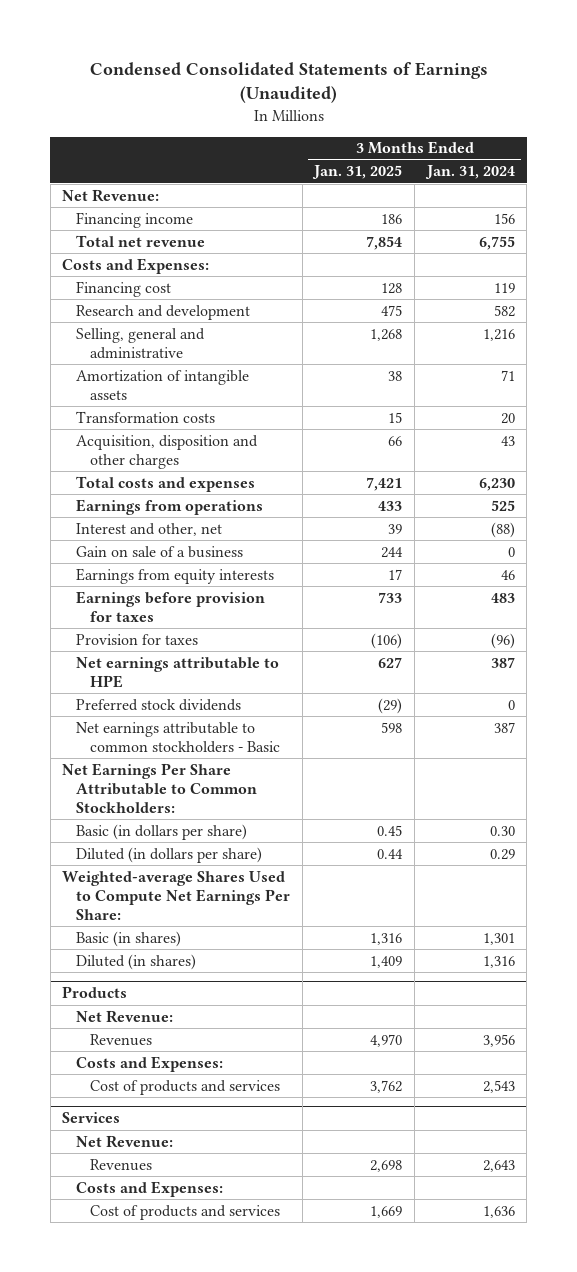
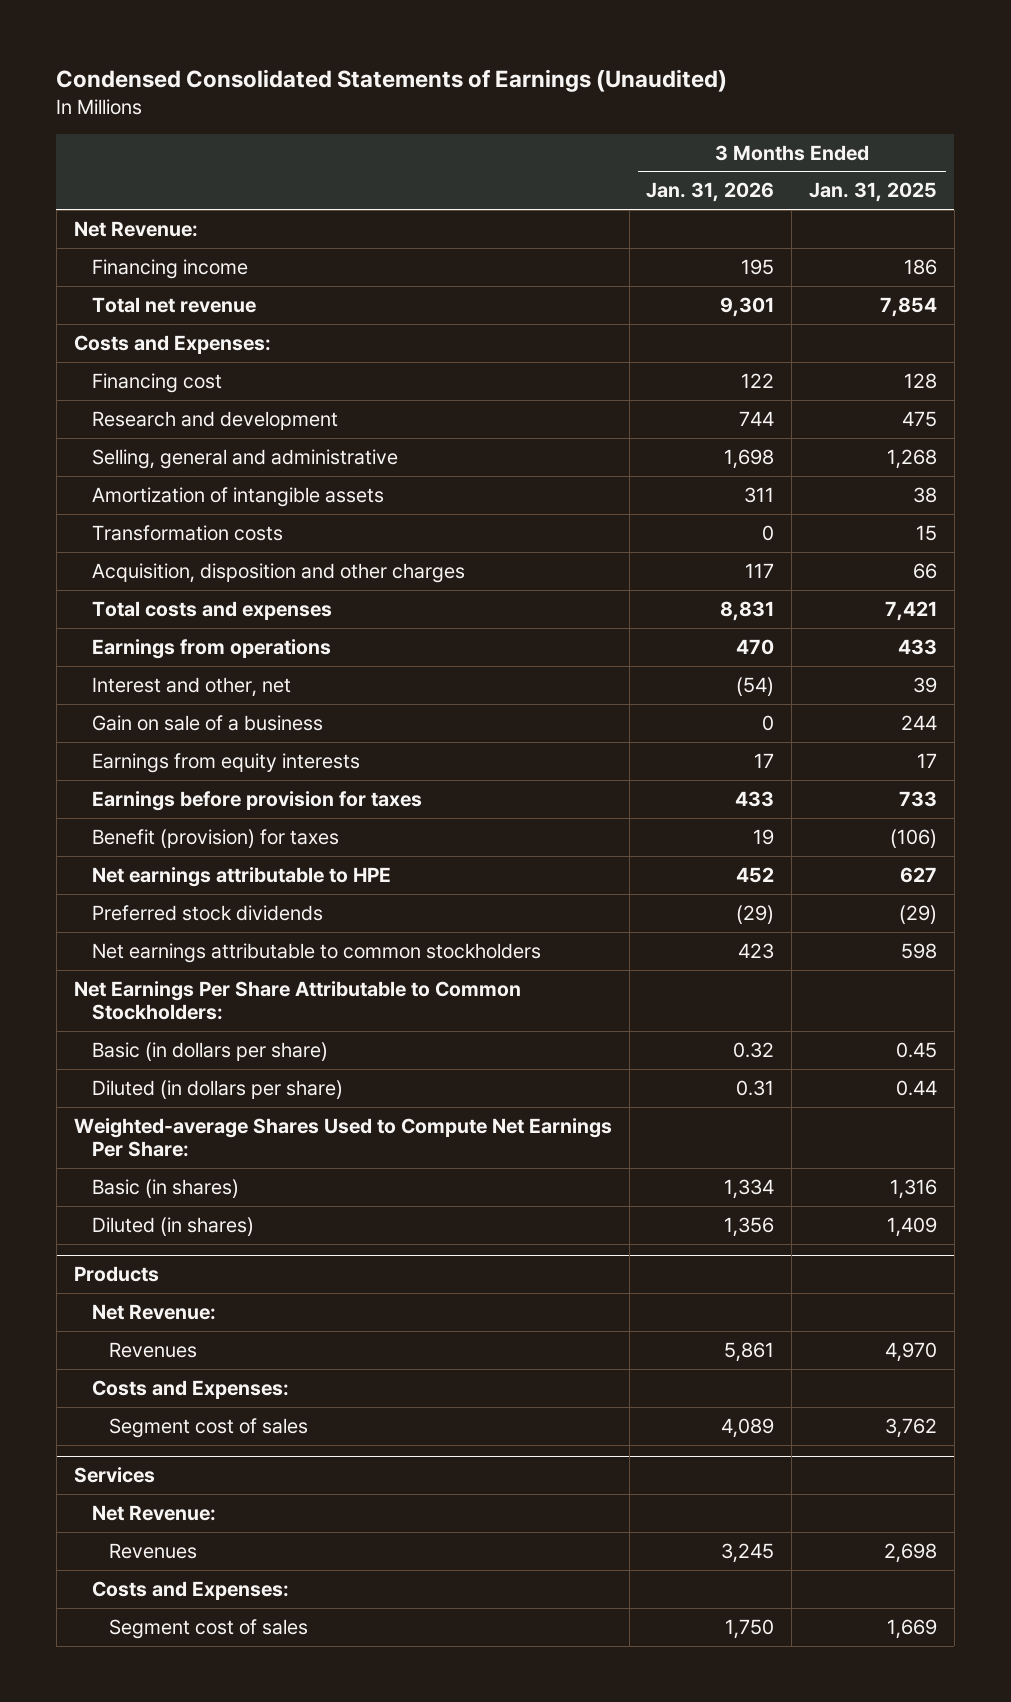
- | 3 Months Ended Jan. 31, 2025 | 3 Months Ended Jan. 31, 2024
+ | 3 Months Ended Jan. 31, 2026 | 3 Months Ended Jan. 31, 2025
- Provision for taxes | (106) | (96)
+ Benefit (provision) for taxes | 19 | (106)
- Net earnings attributable to common stockholders - Basic | 598 | 387
+ Net earnings attributable to common stockholders | 423 | 598
@ Products
- Cost of products and services | 3,762 | 2,543
+ Segment cost of sales | 4,089 | 3,762
@ Services
- Cost of products and services | 1,669 | 1,636
+ Segment cost of sales | 1,750 | 1,669

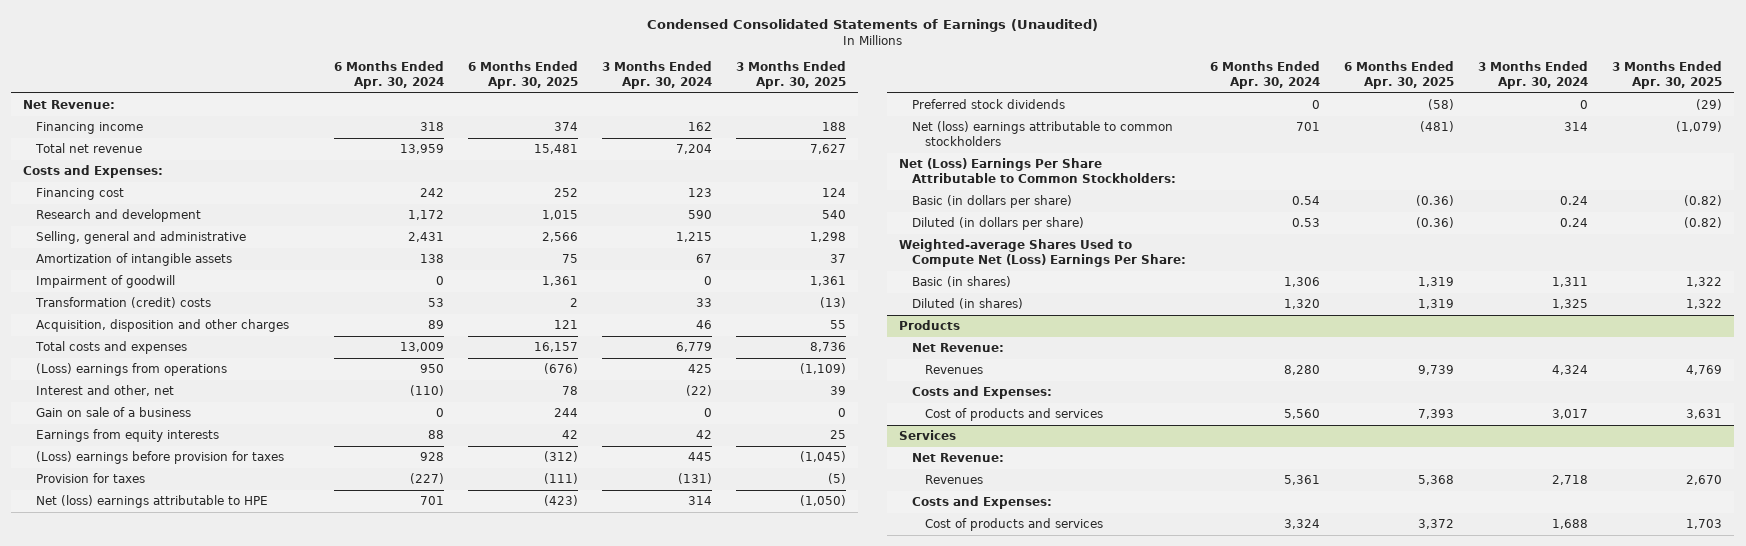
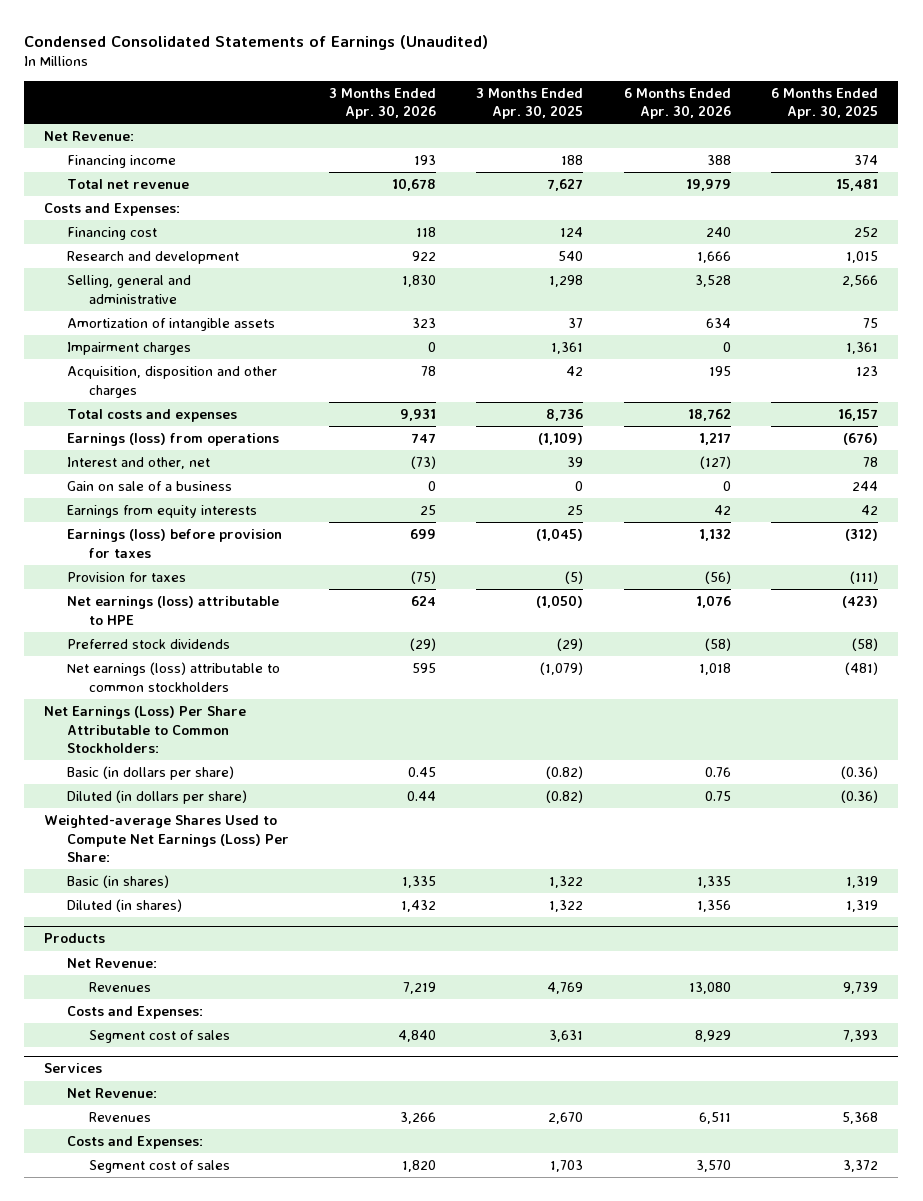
- | 6 Months Ended Apr. 30, 2024 | 6 Months Ended Apr. 30, 2025 | 3 Months Ended Apr. 30, 2024 | 3 Months Ended Apr. 30, 2025
+ | 3 Months Ended Apr. 30, 2026 | 3 Months Ended Apr. 30, 2025 | 6 Months Ended Apr. 30, 2026 | 6 Months Ended Apr. 30, 2025
- Impairment of goodwill | 0 | 1,361 | 0 | 1,361
- Transformation (credit) costs | 53 | 2 | 33 | (13)
- Acquisition, disposition and other charges | 89 | 121 | 46 | 55
+ Impairment charges | 0 | 1,361 | 0 | 1,361
+ Acquisition, disposition and other charges | 78 | 42 | 195 | 123
- (Loss) earnings from operations | 950 | (676) | 425 | (1,109)
+ Earnings (loss) from operations | 747 | (1,109) | 1,217 | (676)
- (Loss) earnings before provision for taxes | 928 | (312) | 445 | (1,045)
+ Earnings (loss) before provision for taxes | 699 | (1,045) | 1,132 | (312)
- Net (loss) earnings attributable to HPE | 701 | (423) | 314 | (1,050)
+ Net earnings (loss) attributable to HPE | 624 | (1,050) | 1,076 | (423)
- Net (loss) earnings attributable to common stockholders | 701 | (481) | 314 | (1,079)
- Net (Loss) Earnings Per Share Attributable to Common Stockholders:
+ Net earnings (loss) attributable to common stockholders | 595 | (1,079) | 1,018 | (481)
+ Net Earnings (Loss) Per Share Attributable to Common Stockholders:
- Weighted-average Shares Used to Compute Net (Loss) Earnings Per Share:
+ Weighted-average Shares Used to Compute Net Earnings (Loss) Per Share:
@ Products
- Cost of products and services | 5,560 | 7,393 | 3,017 | 3,631
+ Segment cost of sales | 4,840 | 3,631 | 8,929 | 7,393
@ Services
- Cost of products and services | 3,324 | 3,372 | 1,688 | 1,703
+ Segment cost of sales | 1,820 | 1,703 | 3,570 | 3,372

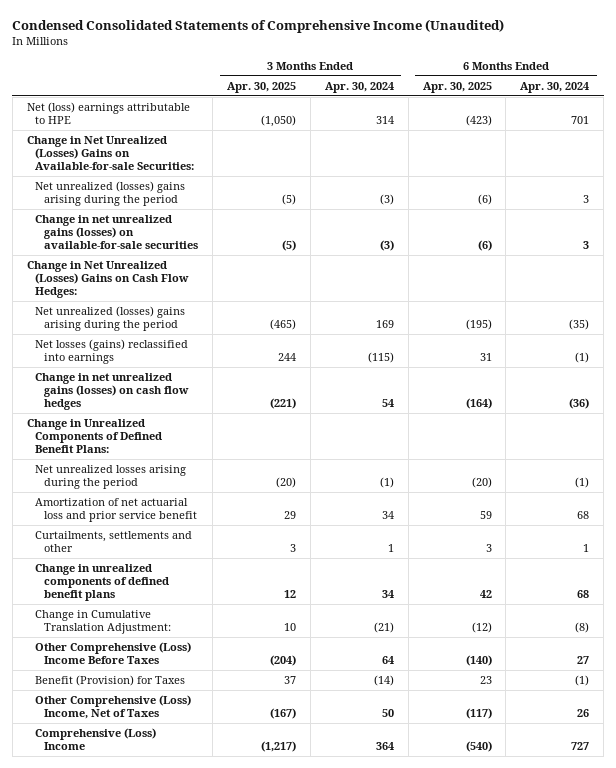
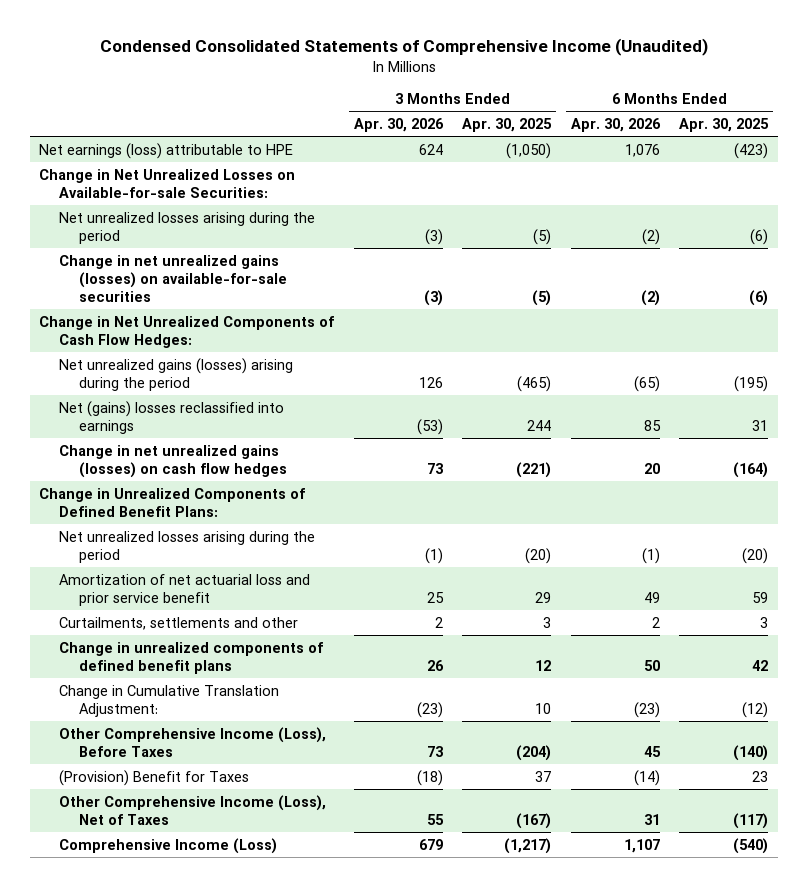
- | 3 Months Ended Apr. 30, 2025 | 3 Months Ended Apr. 30, 2024 | 6 Months Ended Apr. 30, 2025 | 6 Months Ended Apr. 30, 2024
+ | 3 Months Ended Apr. 30, 2026 | 3 Months Ended Apr. 30, 2025 | 6 Months Ended Apr. 30, 2026 | 6 Months Ended Apr. 30, 2025
- Net (loss) earnings attributable to HPE | (1,050) | 314 | (423) | 701
- Change in Net Unrealized (Losses) Gains on Available-for-sale Securities:
- Net unrealized (losses) gains arising during the period | (5) | (3) | (6) | 3
+ Net earnings (loss) attributable to HPE | 624 | (1,050) | 1,076 | (423)
+ Change in Net Unrealized Losses on Available-for-sale Securities:
+ Net unrealized losses arising during the period | (3) | (5) | (2) | (6)
- Change in Net Unrealized (Losses) Gains on Cash Flow Hedges:
- Net unrealized (losses) gains arising during the period | (465) | 169 | (195) | (35)
- Net losses (gains) reclassified into earnings | 244 | (115) | 31 | (1)
+ Change in Net Unrealized Components of Cash Flow Hedges:
+ Net unrealized gains (losses) arising during the period | 126 | (465) | (65) | (195)
+ Net (gains) losses reclassified into earnings | (53) | 244 | 85 | 31
- Other Comprehensive (Loss) Income Before Taxes | (204) | 64 | (140) | 27
- Benefit (Provision) for Taxes | 37 | (14) | 23 | (1)
- Other Comprehensive (Loss) Income, Net of Taxes | (167) | 50 | (117) | 26
- Comprehensive (Loss) Income | (1,217) | 364 | (540) | 727
+ Other Comprehensive Income (Loss), Before Taxes | 73 | (204) | 45 | (140)
+ (Provision) Benefit for Taxes | (18) | 37 | (14) | 23
+ Other Comprehensive Income (Loss), Net of Taxes | 55 | (167) | 31 | (117)
+ Comprehensive Income (Loss) | 679 | (1,217) | 1,107 | (540)

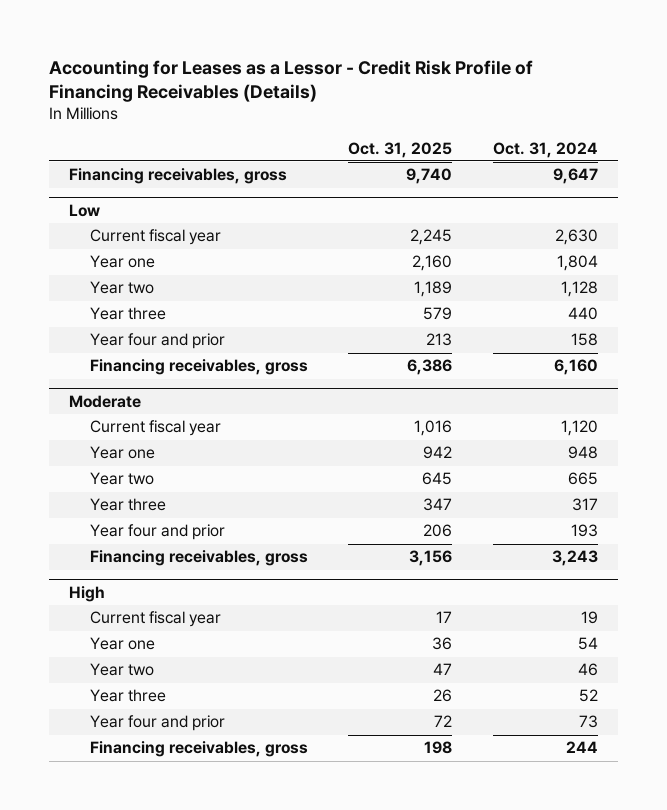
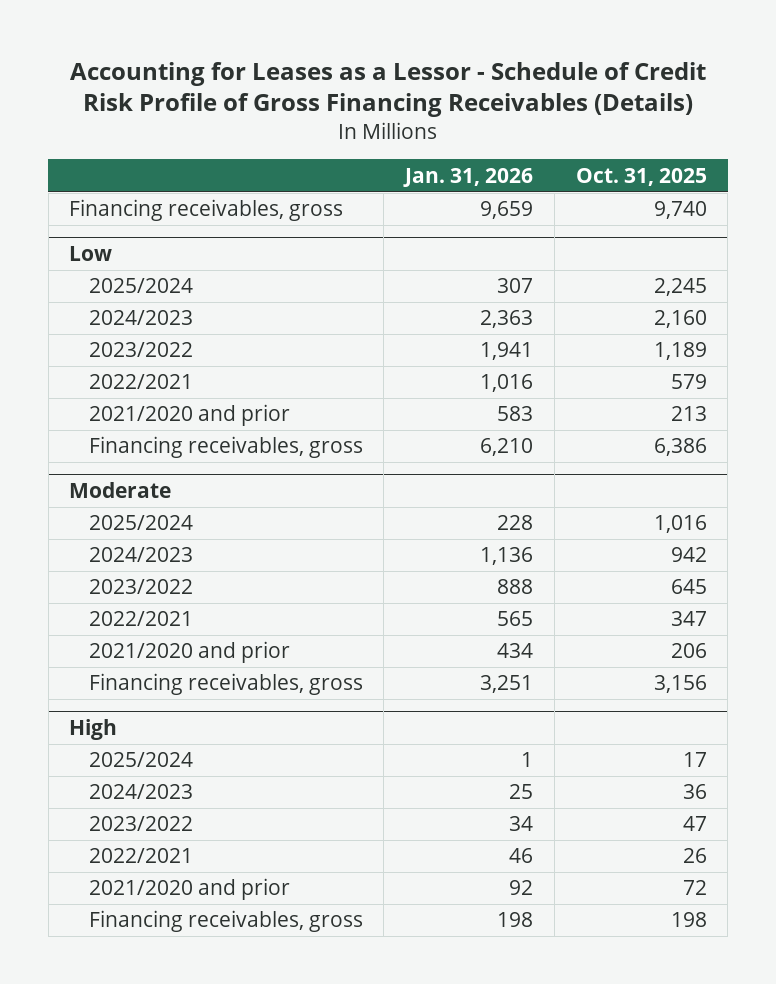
- Accounting for Leases as a Lessor - Credit Risk Profile of Financing Receivables (Details)
+ Accounting for Leases as a Lessor - Schedule of Credit Risk Profile of Gross Financing Receivables (Details)
- | Oct. 31, 2025 | Oct. 31, 2024
+ | Jan. 31, 2026 | Oct. 31, 2025
@ Low
- Current fiscal year | 2,245 | 2,630
- Year one | 2,160 | 1,804
- Year two | 1,189 | 1,128
- Year three | 579 | 440
- Year four and prior | 213 | 158
+ 2025/2024 | 307 | 2,245
+ 2024/2023 | 2,363 | 2,160
+ 2023/2022 | 1,941 | 1,189
+ 2022/2021 | 1,016 | 579
+ 2021/2020 and prior | 583 | 213
@ Moderate
- Current fiscal year | 1,016 | 1,120
- Year one | 942 | 948
- Year two | 645 | 665
- Year three | 347 | 317
- Year four and prior | 206 | 193
+ 2025/2024 | 228 | 1,016
+ 2024/2023 | 1,136 | 942
+ 2023/2022 | 888 | 645
+ 2022/2021 | 565 | 347
+ 2021/2020 and prior | 434 | 206
@ High
- Current fiscal year | 17 | 19
- Year one | 36 | 54
- Year two | 47 | 46
- Year three | 26 | 52
- Year four and prior | 72 | 73
+ 2025/2024 | 1 | 17
+ 2024/2023 | 25 | 36
+ 2023/2022 | 34 | 47
+ 2022/2021 | 46 | 26
+ 2021/2020 and prior | 92 | 72

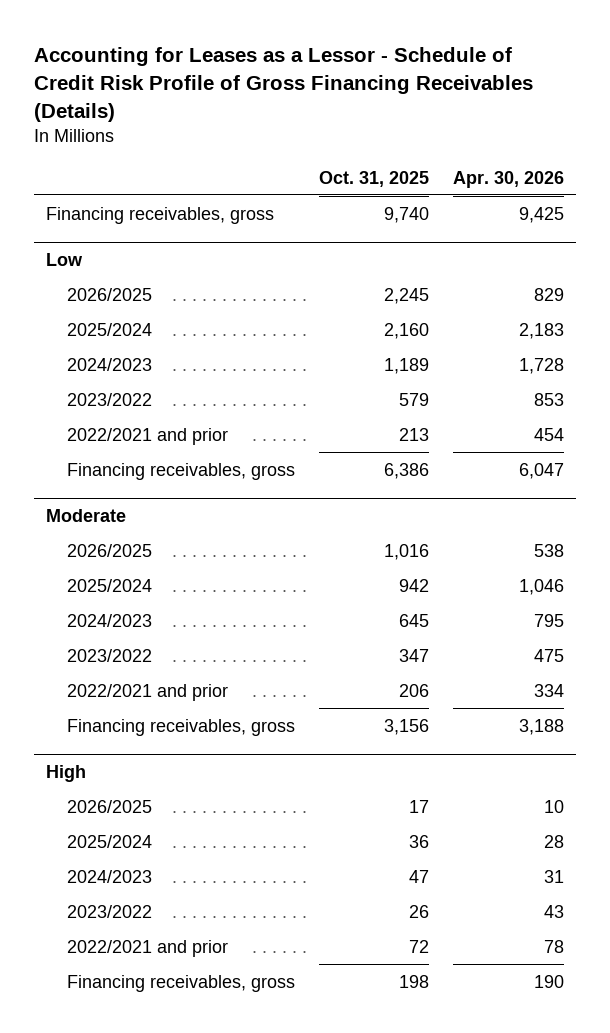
- | Jan. 31, 2026 | Oct. 31, 2025
+ | Oct. 31, 2025 | Apr. 30, 2026
@ Low
- 2025/2024 | 307 | 2,245
- 2024/2023 | 2,363 | 2,160
- 2023/2022 | 1,941 | 1,189
- 2022/2021 | 1,016 | 579
- 2021/2020 and prior | 583 | 213
+ 2026/2025 | 2,245 | 829
+ 2025/2024 | 2,160 | 2,183
+ 2024/2023 | 1,189 | 1,728
+ 2023/2022 | 579 | 853
+ 2022/2021 and prior | 213 | 454
@ Moderate
- 2025/2024 | 228 | 1,016
- 2024/2023 | 1,136 | 942
- 2023/2022 | 888 | 645
- 2022/2021 | 565 | 347
- 2021/2020 and prior | 434 | 206
+ 2026/2025 | 1,016 | 538
+ 2025/2024 | 942 | 1,046
+ 2024/2023 | 645 | 795
+ 2023/2022 | 347 | 475
+ 2022/2021 and prior | 206 | 334
@ High
- 2025/2024 | 1 | 17
- 2024/2023 | 25 | 36
- 2023/2022 | 34 | 47
- 2022/2021 | 46 | 26
- 2021/2020 and prior | 92 | 72
+ 2026/2025 | 17 | 10
+ 2025/2024 | 36 | 28
+ 2024/2023 | 47 | 31
+ 2023/2022 | 26 | 43
+ 2022/2021 and prior | 72 | 78

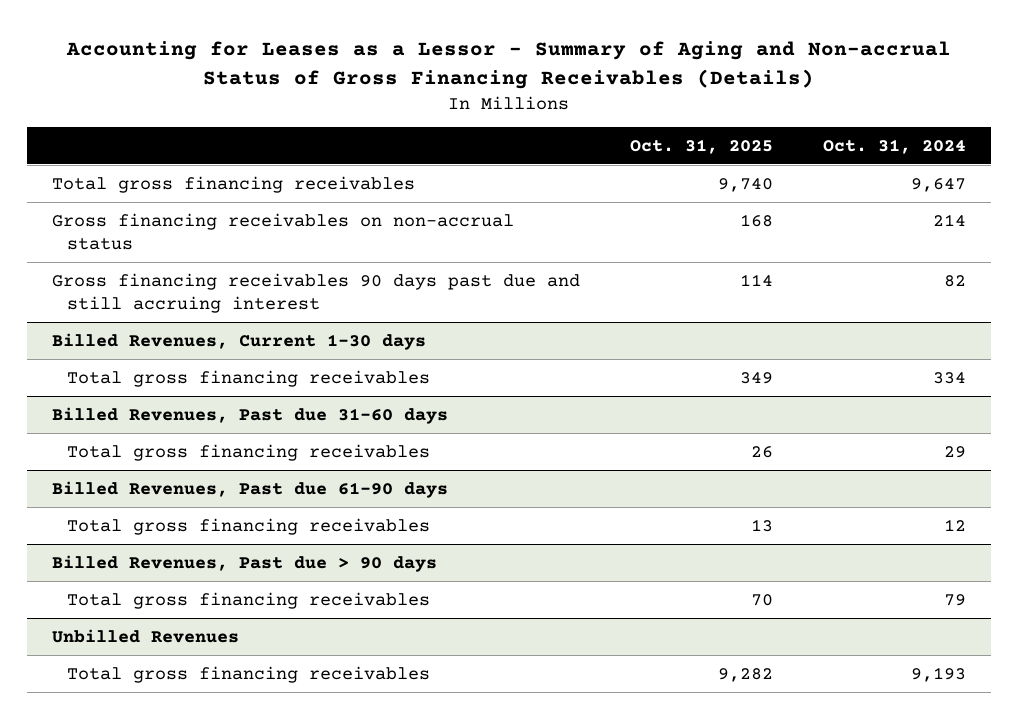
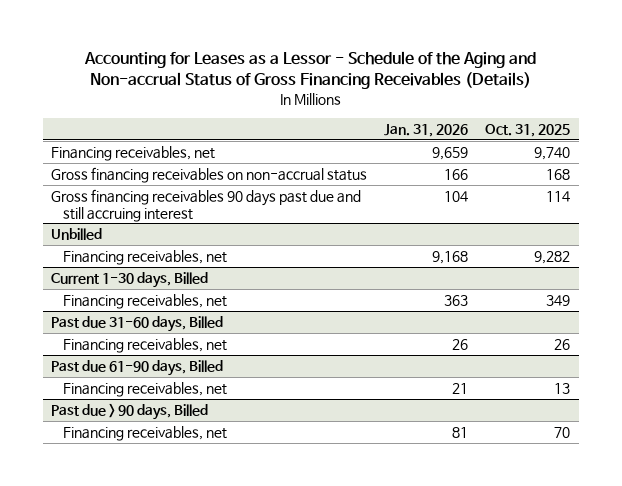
- Accounting for Leases as a Lessor - Summary of Aging and Non-accrual Status of Gross Financing Receivables (Details)
+ Accounting for Leases as a Lessor - Schedule of the Aging and Non-accrual Status of Gross Financing Receivables (Details)
- | Oct. 31, 2025 | Oct. 31, 2024
+ | Jan. 31, 2026 | Oct. 31, 2025
- Total gross financing receivables | 9,740 | 9,647
+ Financing receivables, net | 9,659 | 9,740
- Billed Revenues, Current 1-30 days
- Total gross financing receivables | 349 | 334
- Billed Revenues, Past due 31-60 days
- Total gross financing receivables | 26 | 29
- Billed Revenues, Past due 61-90 days
- Total gross financing receivables | 13 | 12
- Billed Revenues, Past due > 90 days
- Total gross financing receivables | 70 | 79
- Unbilled Revenues
- Total gross financing receivables | 9,282 | 9,193
+ Unbilled
+ Financing receivables, net | 9,168 | 9,282
+ Current 1-30 days, Billed
+ Financing receivables, net | 363 | 349
+ Past due 31-60 days, Billed
+ Financing receivables, net | 26 | 26
+ Past due 61-90 days, Billed
+ Financing receivables, net | 21 | 13
+ Past due > 90 days, Billed
+ Financing receivables, net | 81 | 70

